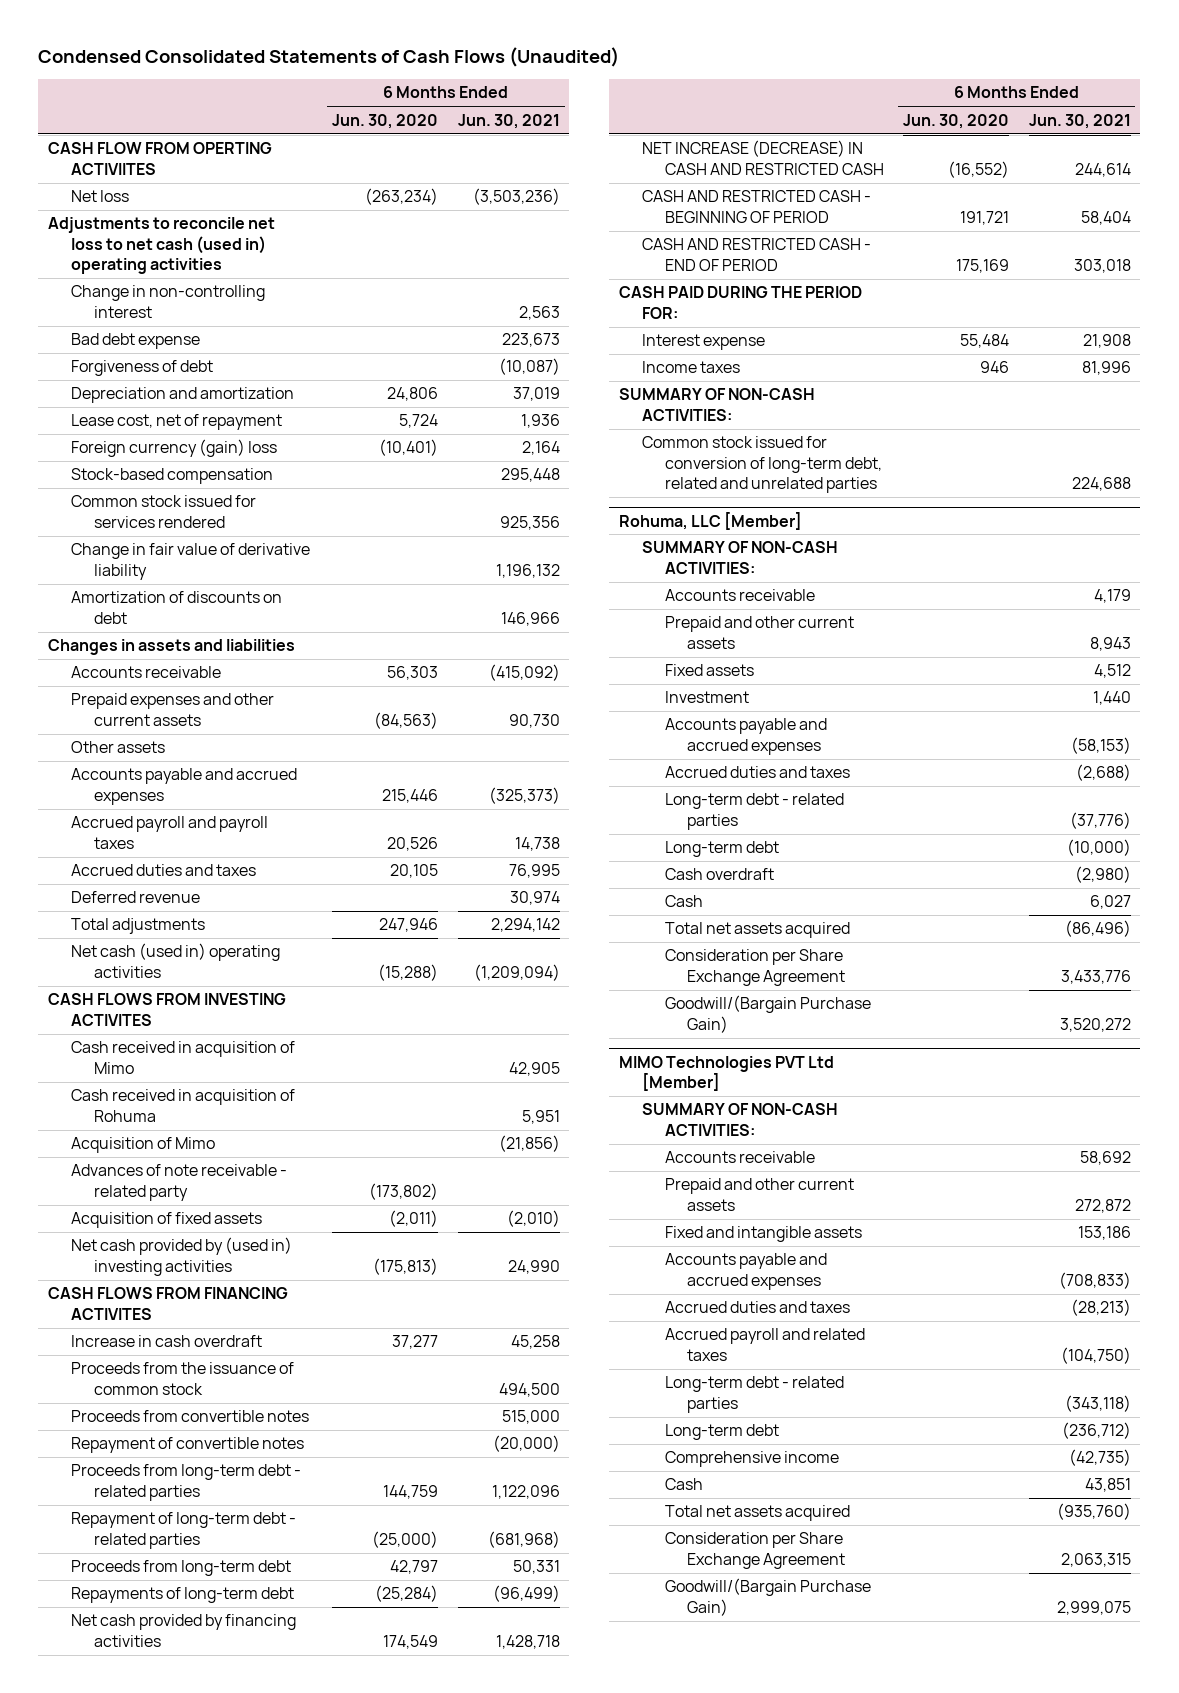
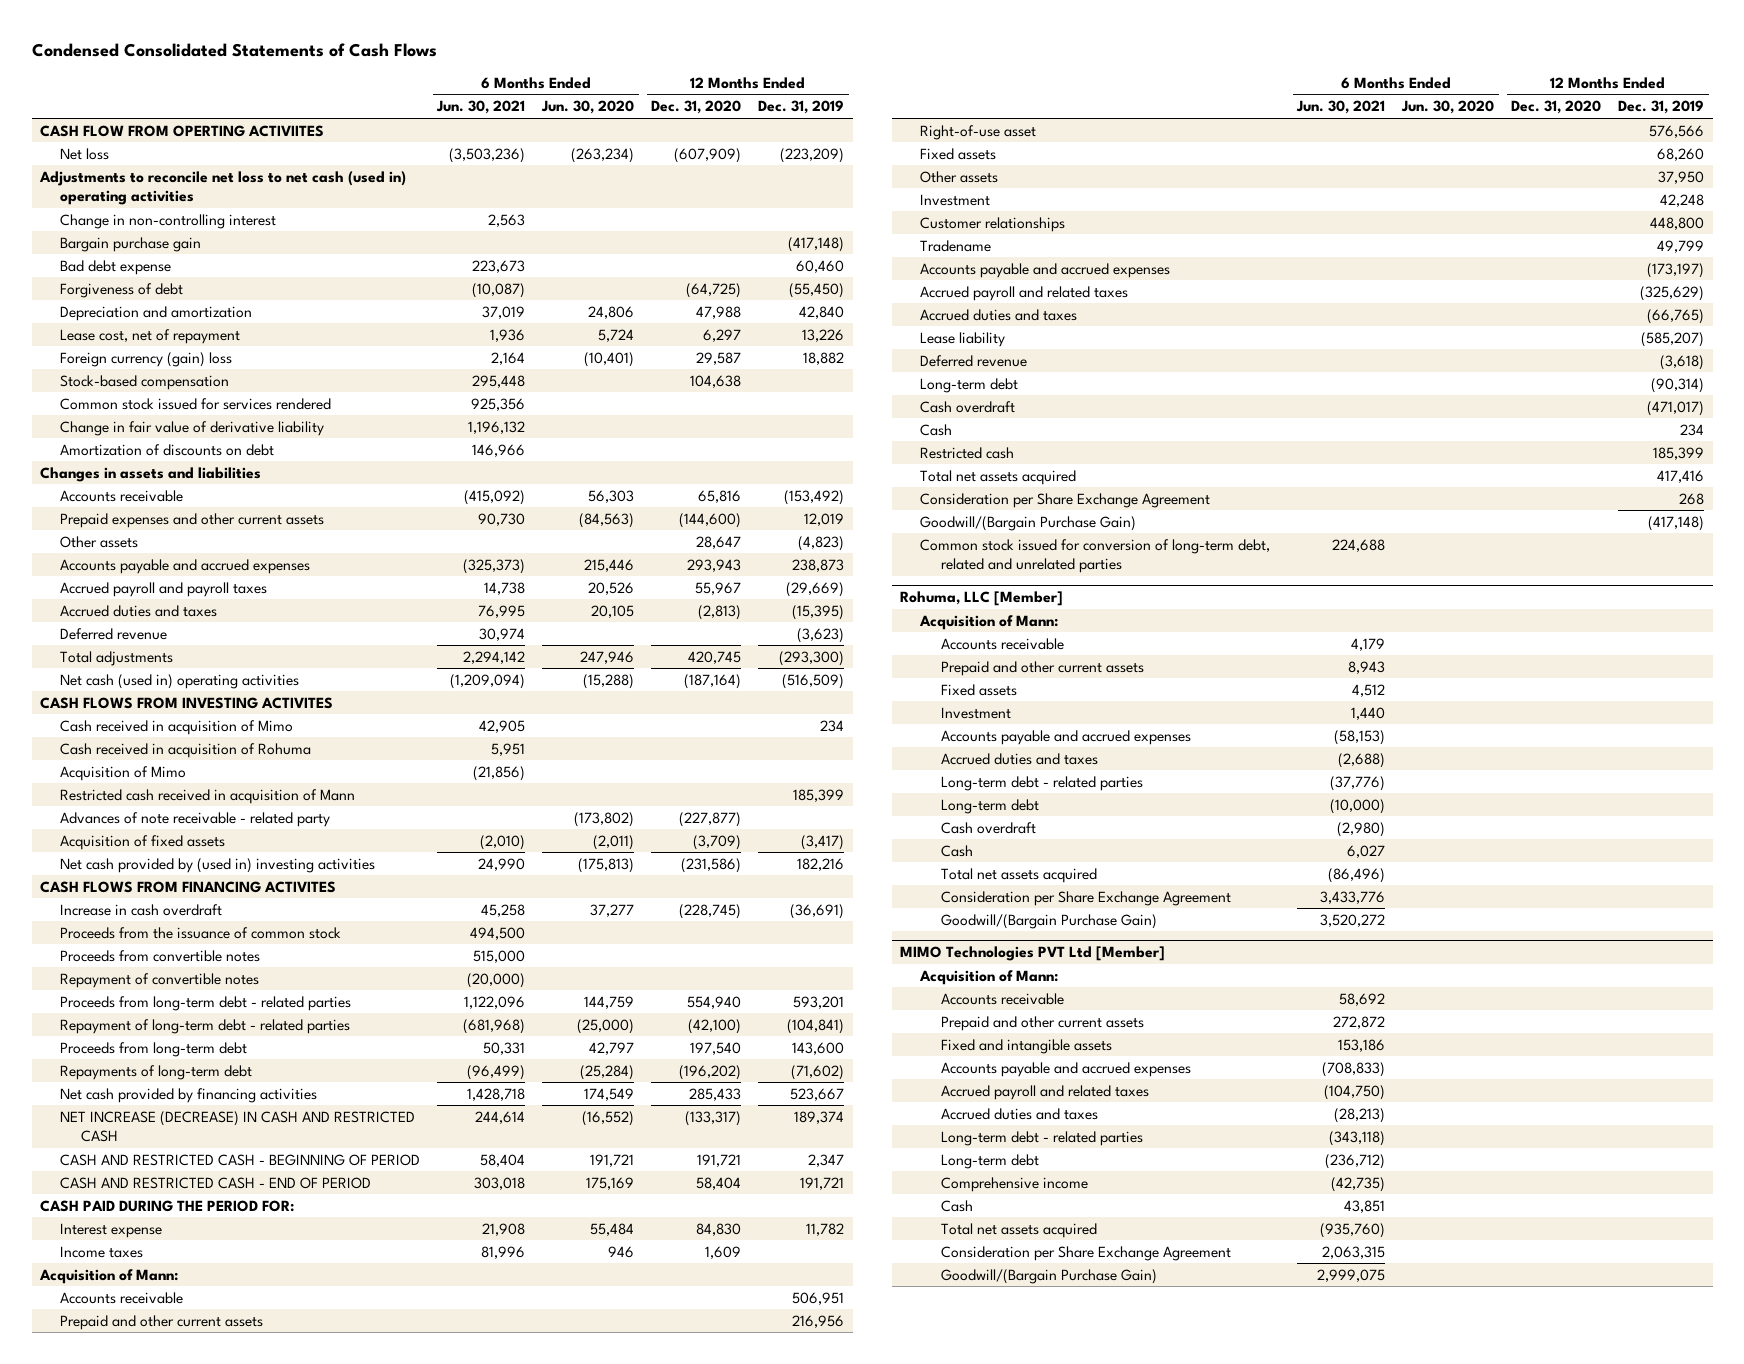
- Condensed Consolidated Statements of Cash Flows (Unaudited)
+ Condensed Consolidated Statements of Cash Flows
- | 6 Months Ended Jun. 30, 2020 | 6 Months Ended Jun. 30, 2021
+ | 6 Months Ended Jun. 30, 2021 | 6 Months Ended Jun. 30, 2020 | 12 Months Ended Dec. 31, 2020 | 12 Months Ended Dec. 31, 2019
+ Bargain purchase gain | | | | (417,148)
+ Restricted cash received in acquisition of Mann | | | | 185,399
- SUMMARY OF NON-CASH ACTIVITIES:
+ Acquisition of Mann:
+ Accounts receivable | | | | 506,951
+ Prepaid and other current assets | | | | 216,956
+ Right-of-use asset | | | | 576,566
+ Fixed assets | | | | 68,260
+ Other assets | | | | 37,950
+ Investment | | | | 42,248
+ Customer relationships | | | | 448,800
+ Tradename | | | | 49,799
+ Accounts payable and accrued expenses | | | | (173,197)
+ Accrued payroll and related taxes | | | | (325,629)
+ Accrued duties and taxes | | | | (66,765)
+ Lease liability | | | | (585,207)
+ Deferred revenue | | | | (3,618)
+ Long-term debt | | | | (90,314)
+ Cash overdraft | | | | (471,017)
+ Cash | | | | 234
+ Restricted cash | | | | 185,399
+ Total net assets acquired | | | | 417,416
+ Consideration per Share Exchange Agreement | | | | 268
+ Goodwill/(Bargain Purchase Gain) | | | | (417,148)
@ Rohuma, LLC [Member]
- SUMMARY OF NON-CASH ACTIVITIES:
+ Acquisition of Mann:
@ MIMO Technologies PVT Ltd [Member]
- SUMMARY OF NON-CASH ACTIVITIES:
+ Acquisition of Mann:
moved down: Accrued duties and taxes | (28,213) | | |

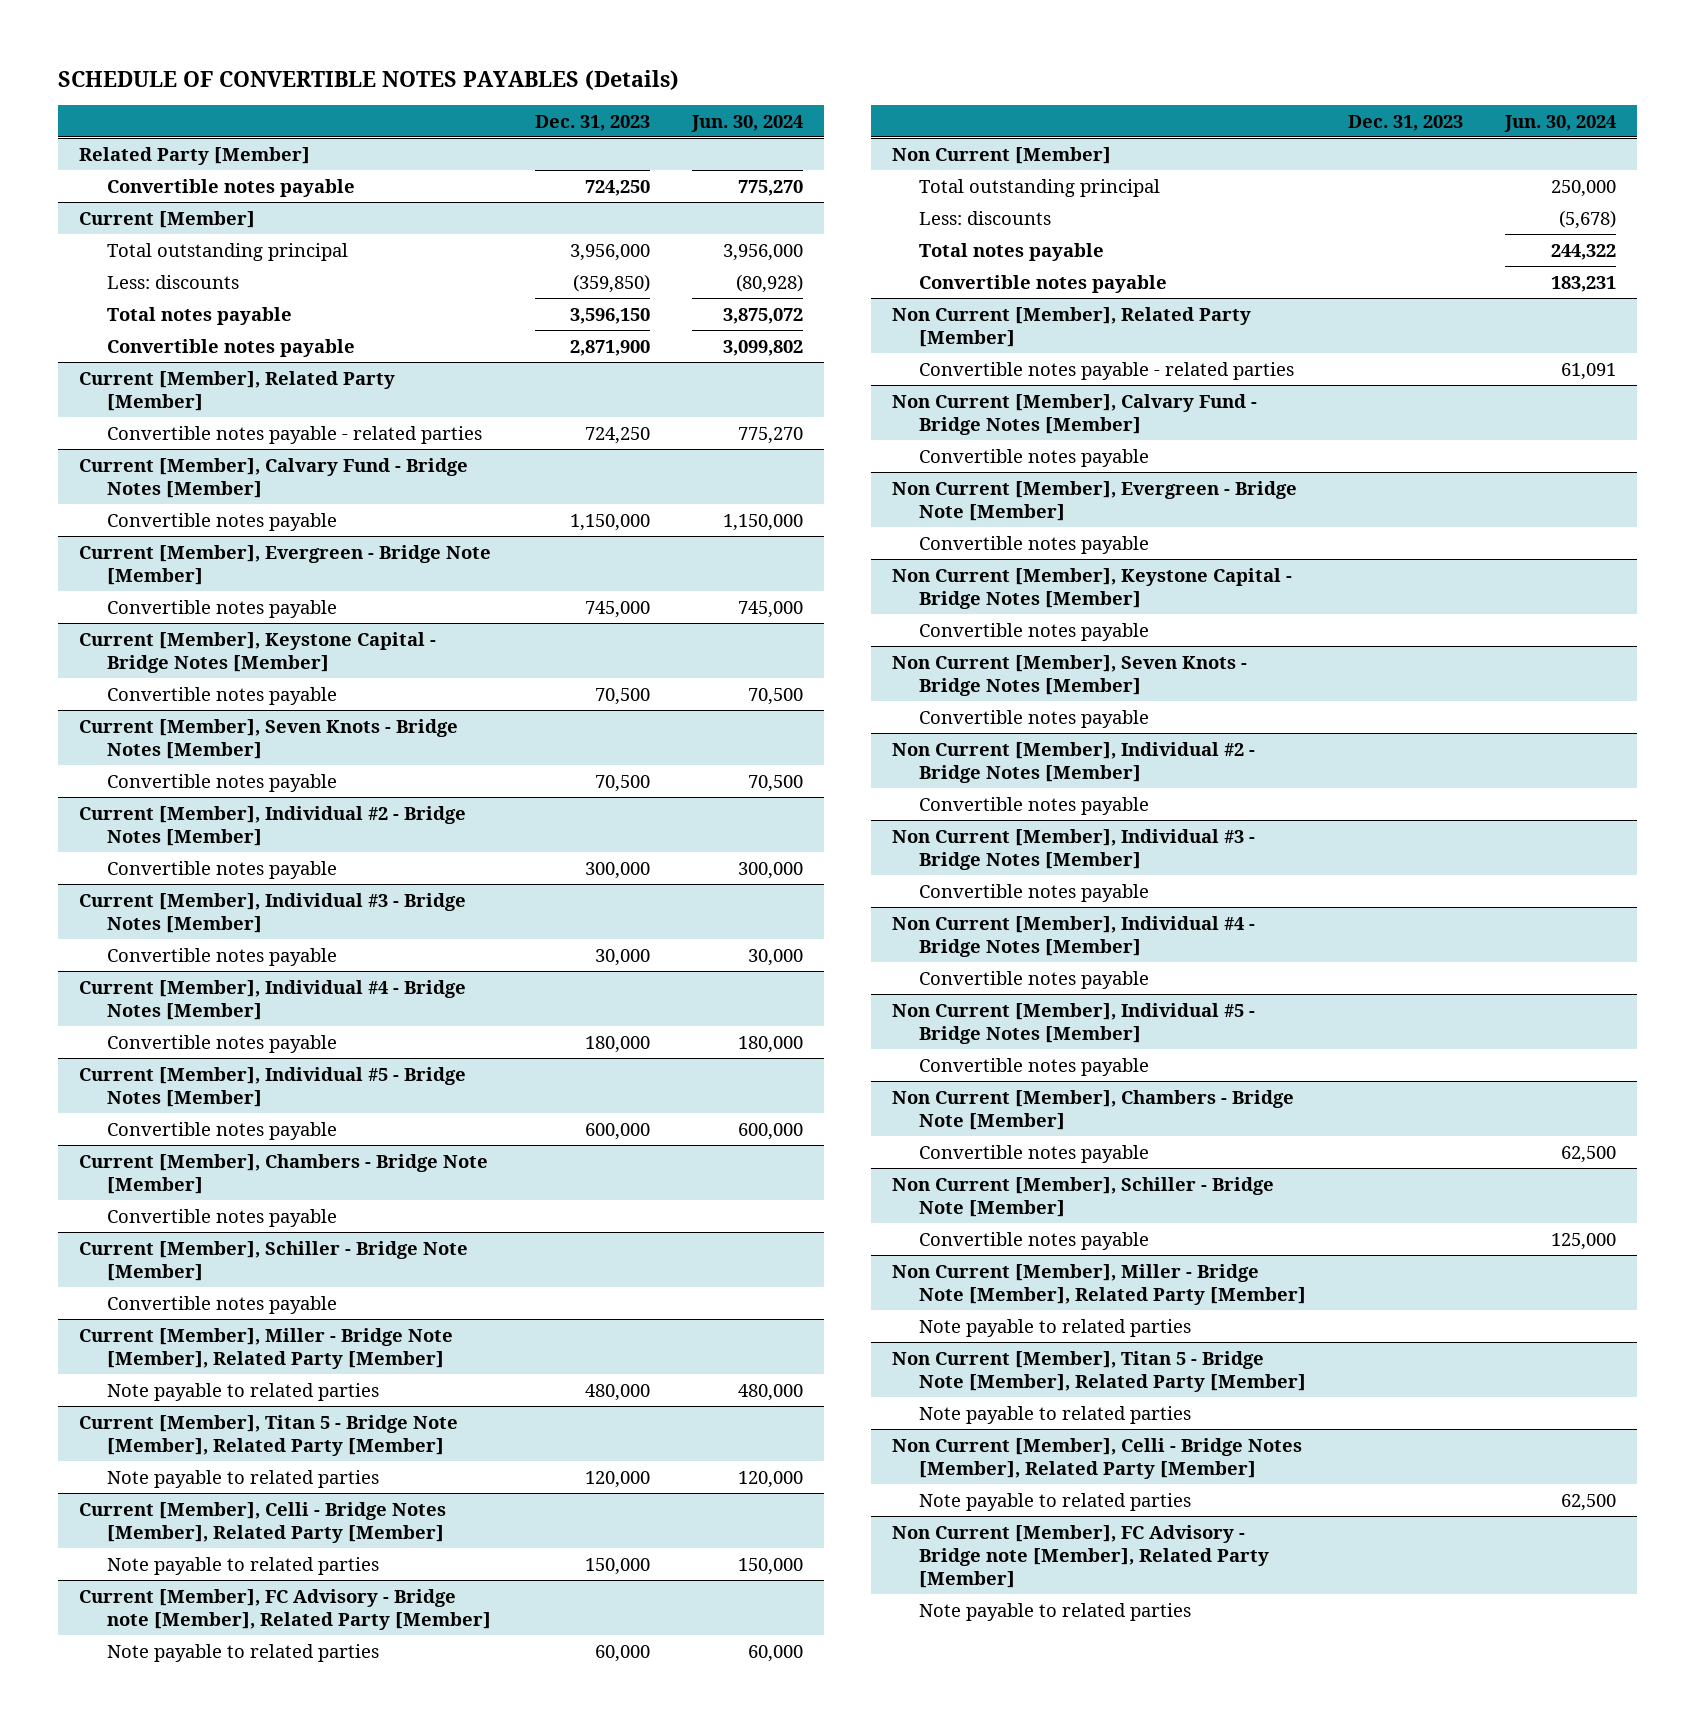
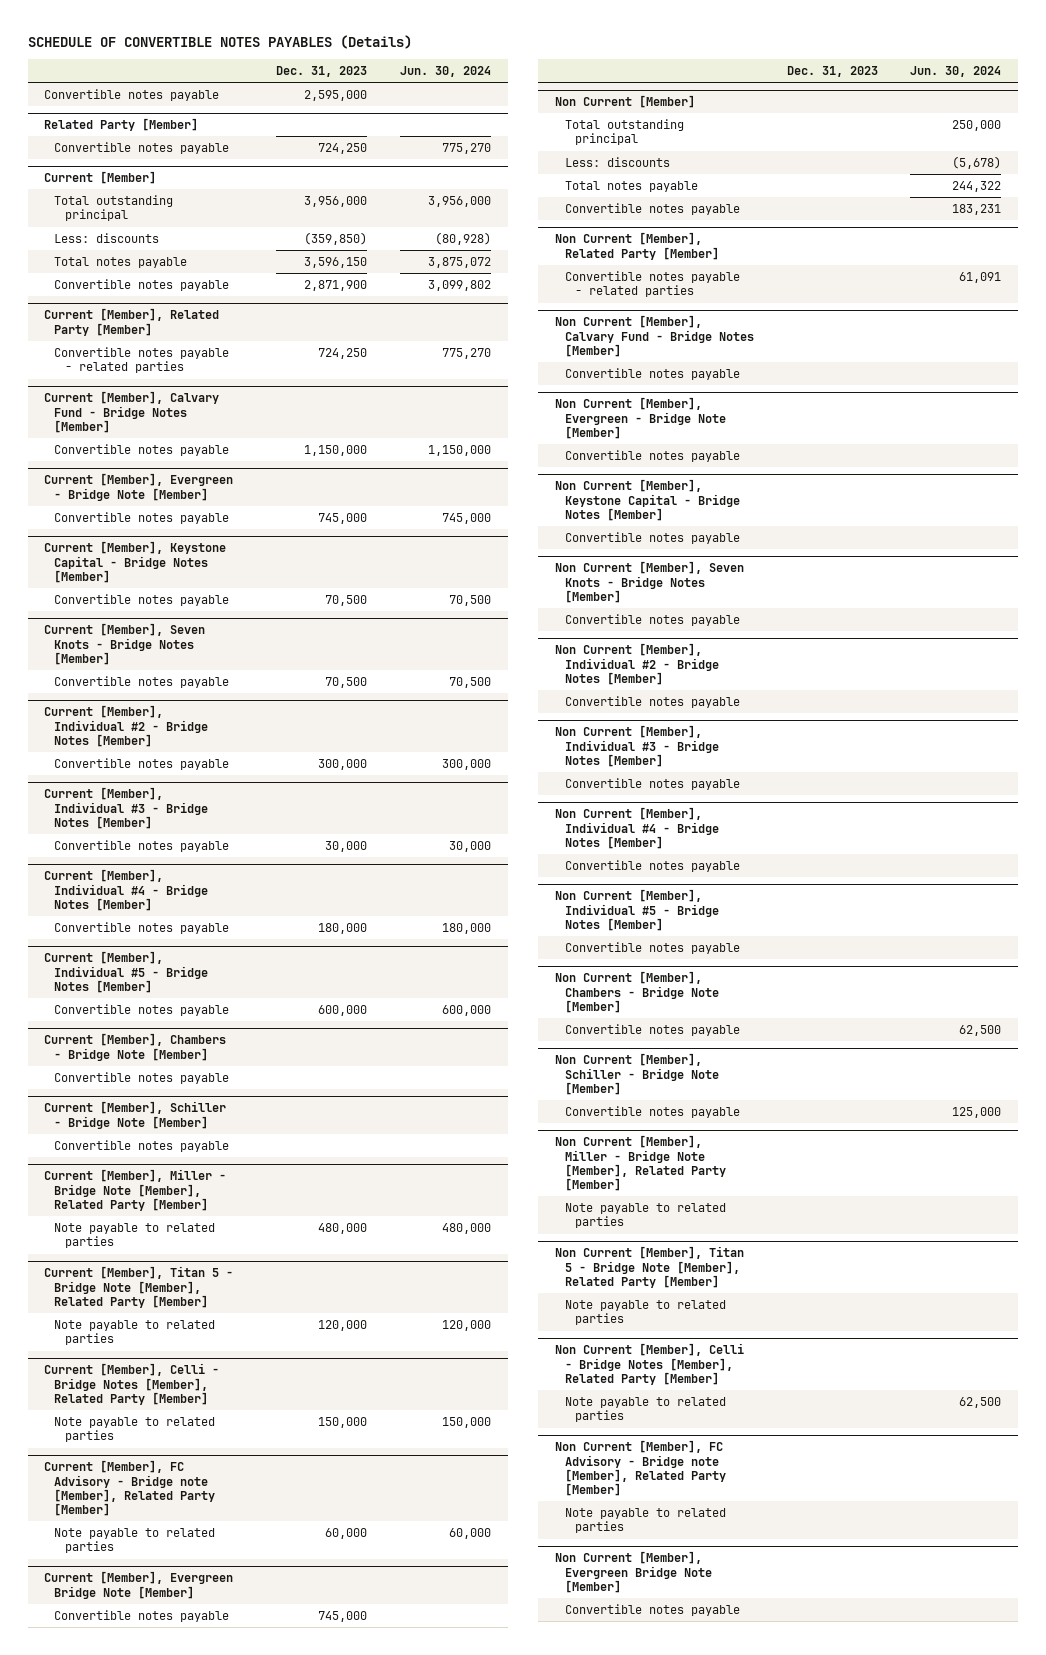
+ Convertible notes payable | 2,595,000 |
+ Current [Member], Evergreen Bridge Note [Member]
+ Convertible notes payable | 745,000 |
+ Non Current [Member], Evergreen Bridge Note [Member]
+ Convertible notes payable

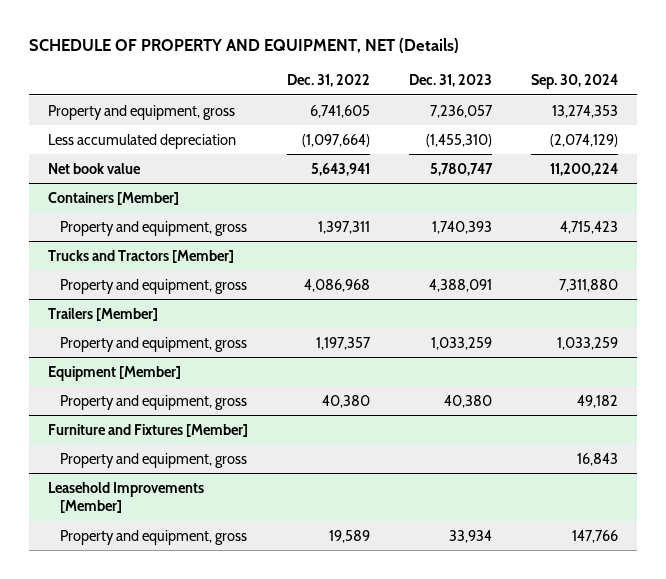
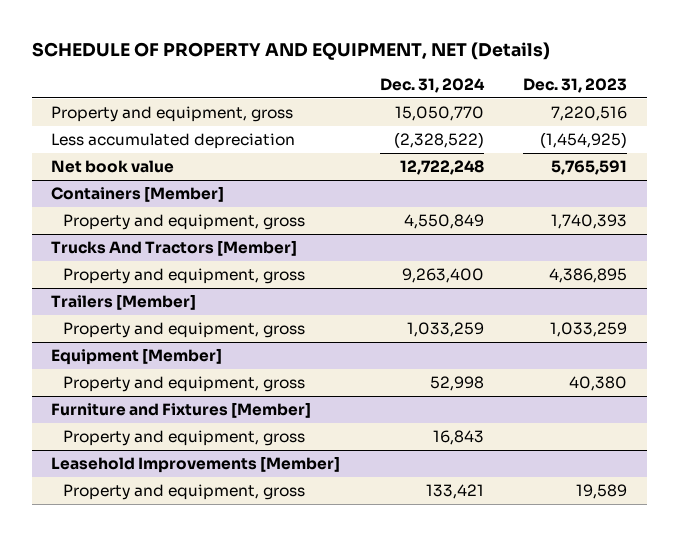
- | Dec. 31, 2022 | Dec. 31, 2023 | Sep. 30, 2024
+ | Dec. 31, 2024 | Dec. 31, 2023
- Property and equipment, gross | 6,741,605 | 7,236,057 | 13,274,353
- Less accumulated depreciation | (1,097,664) | (1,455,310) | (2,074,129)
- Net book value | 5,643,941 | 5,780,747 | 11,200,224
+ Property and equipment, gross | 15,050,770 | 7,220,516
+ Less accumulated depreciation | (2,328,522) | (1,454,925)
+ Net book value | 12,722,248 | 5,765,591
- Trucks and Tractors [Member]
- Property and equipment, gross | 4,086,968 | 4,388,091 | 7,311,880
+ Trucks And Tractors [Member]
+ Property and equipment, gross | 9,263,400 | 4,386,895
@ Leasehold Improvements [Member]
- Property and equipment, gross | 19,589 | 33,934 | 147,766
+ Property and equipment, gross | 133,421 | 19,589

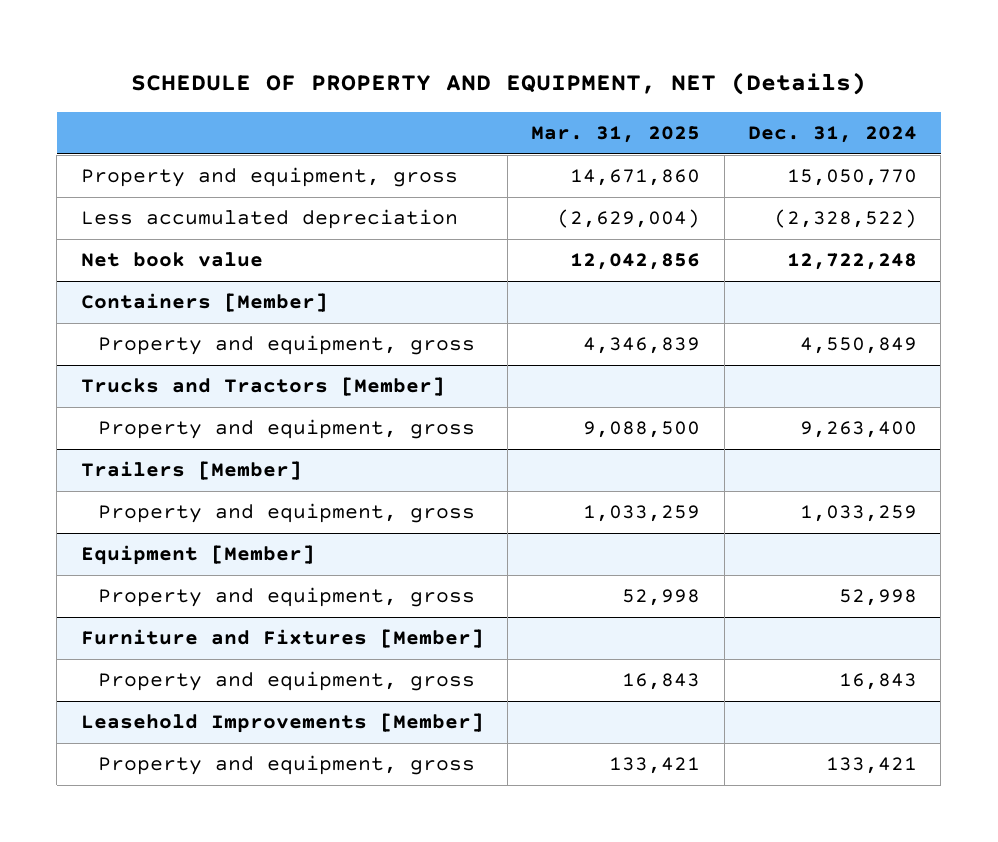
- | Dec. 31, 2024 | Dec. 31, 2023
+ | Mar. 31, 2025 | Dec. 31, 2024
- Trucks And Tractors [Member]
+ Trucks and Tractors [Member]

